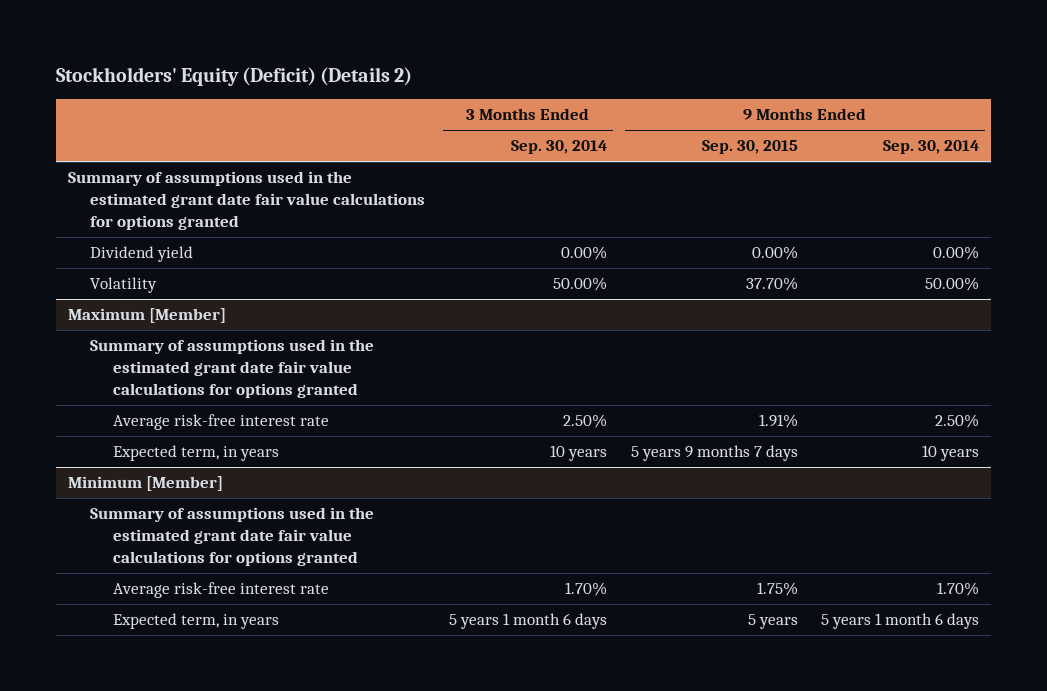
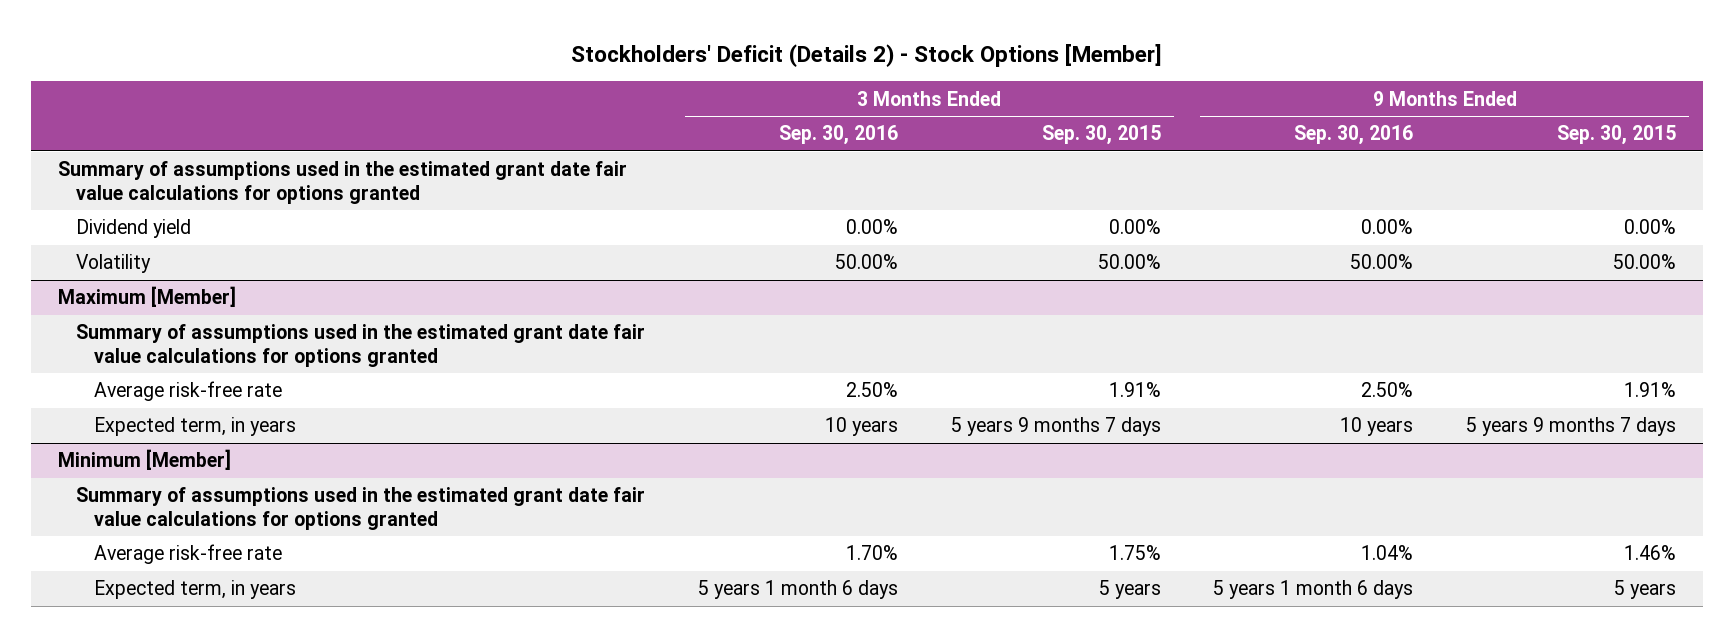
- Stockholders' Equity (Deficit) (Details 2)
+ Stockholders' Deficit (Details 2) - Stock Options [Member]
- | 3 Months Ended Sep. 30, 2014 | 9 Months Ended Sep. 30, 2015 | 9 Months Ended Sep. 30, 2014
+ | 3 Months Ended Sep. 30, 2016 | 3 Months Ended Sep. 30, 2015 | 9 Months Ended Sep. 30, 2016 | 9 Months Ended Sep. 30, 2015
- Volatility | 50.00% | 37.70% | 50.00%
+ Volatility | 50.00% | 50.00% | 50.00% | 50.00%
@ Maximum [Member]
- Average risk-free interest rate | 2.50% | 1.91% | 2.50%
+ Average risk-free rate | 2.50% | 1.91% | 2.50% | 1.91%
@ Minimum [Member]
- Average risk-free interest rate | 1.70% | 1.75% | 1.70%
+ Average risk-free rate | 1.70% | 1.75% | 1.04% | 1.46%

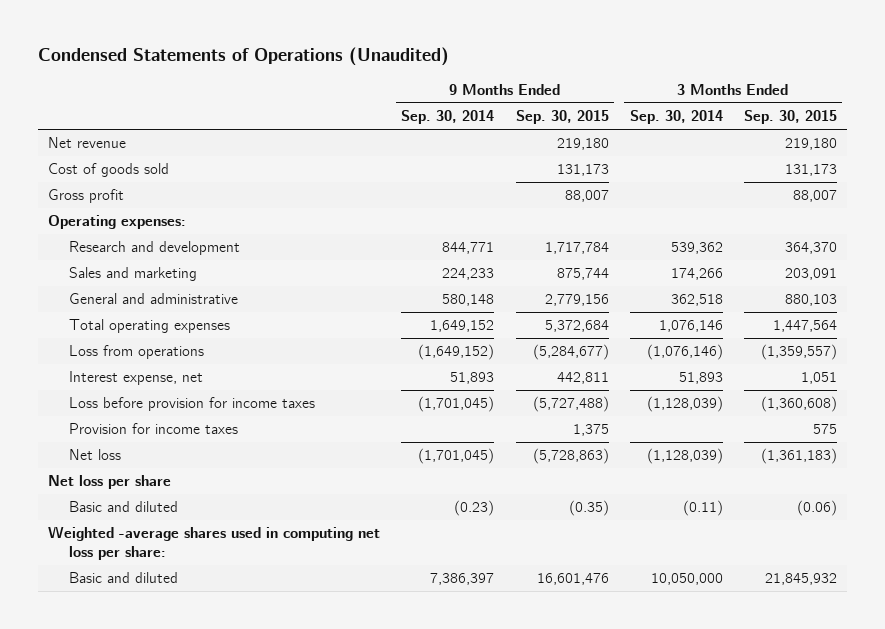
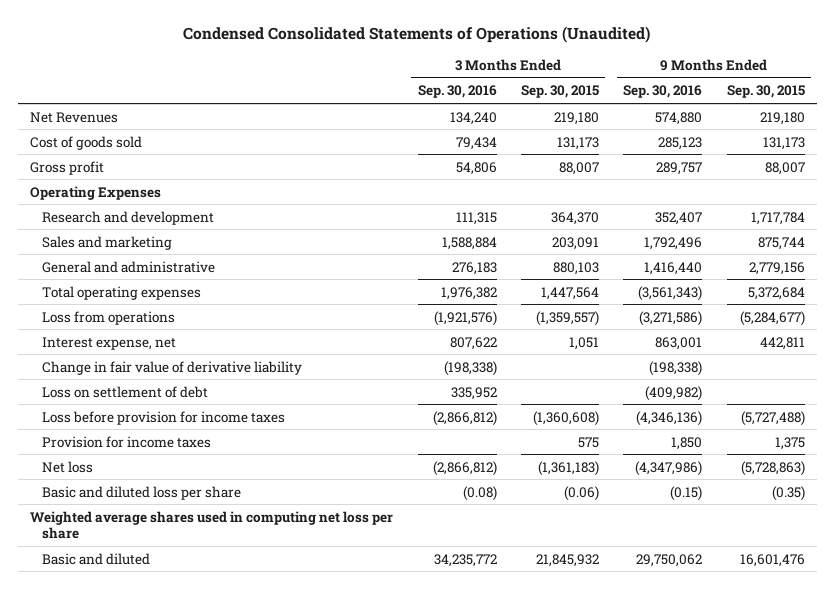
- Condensed Statements of Operations (Unaudited)
+ Condensed Consolidated Statements of Operations (Unaudited)
- | 9 Months Ended Sep. 30, 2014 | 9 Months Ended Sep. 30, 2015 | 3 Months Ended Sep. 30, 2014 | 3 Months Ended Sep. 30, 2015
+ | 3 Months Ended Sep. 30, 2016 | 3 Months Ended Sep. 30, 2015 | 9 Months Ended Sep. 30, 2016 | 9 Months Ended Sep. 30, 2015
- Net revenue | | 219,180 | | 219,180
+ Net Revenues | 134,240 | 219,180 | 574,880 | 219,180
- Operating expenses:
+ Operating Expenses
+ Change in fair value of derivative liability | (198,338) | | (198,338) |
+ Loss on settlement of debt | 335,952 | | (409,982) |
- Net loss per share
- Basic and diluted | (0.23) | (0.35) | (0.11) | (0.06)
- Weighted -average shares used in computing net loss per share:
+ Basic and diluted loss per share | (0.08) | (0.06) | (0.15) | (0.35)
+ Weighted average shares used in computing net loss per share

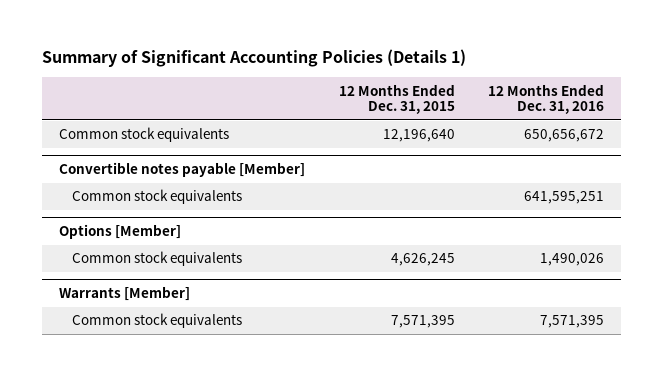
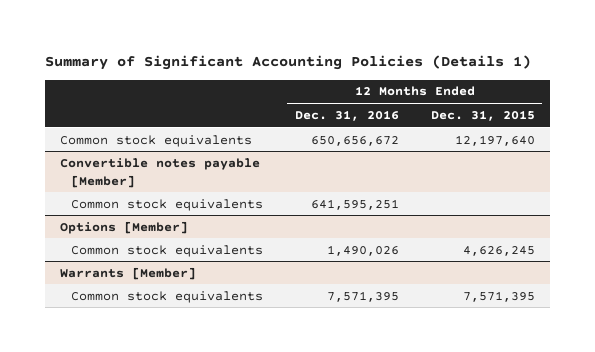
- | 12 Months Ended Dec. 31, 2015 | 12 Months Ended Dec. 31, 2016
+ | 12 Months Ended Dec. 31, 2016 | 12 Months Ended Dec. 31, 2015
- Common stock equivalents | 12,196,640 | 650,656,672
+ Common stock equivalents | 650,656,672 | 12,197,640

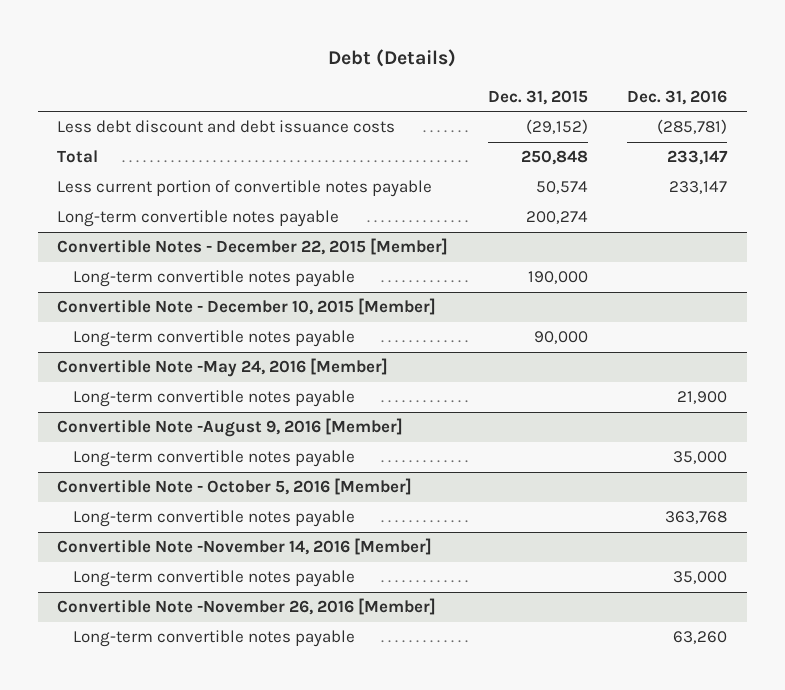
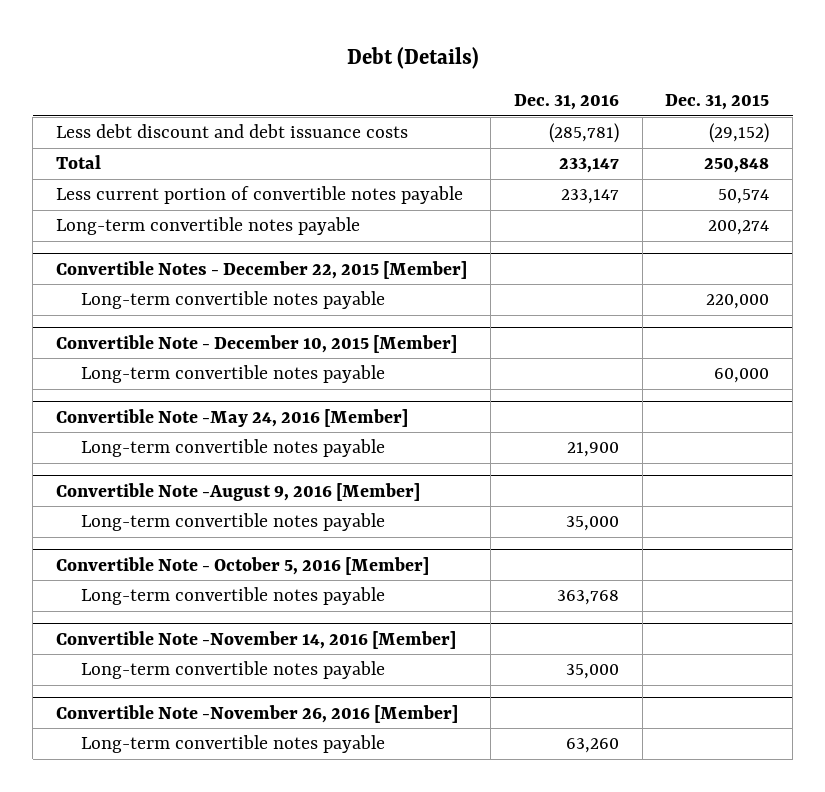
- | Dec. 31, 2015 | Dec. 31, 2016
+ | Dec. 31, 2016 | Dec. 31, 2015
@ Convertible Notes - December 22, 2015 [Member]
- Long-term convertible notes payable | 190,000 |
+ Long-term convertible notes payable | | 220,000
@ Convertible Note - December 10, 2015 [Member]
- Long-term convertible notes payable | 90,000 |
+ Long-term convertible notes payable | | 60,000

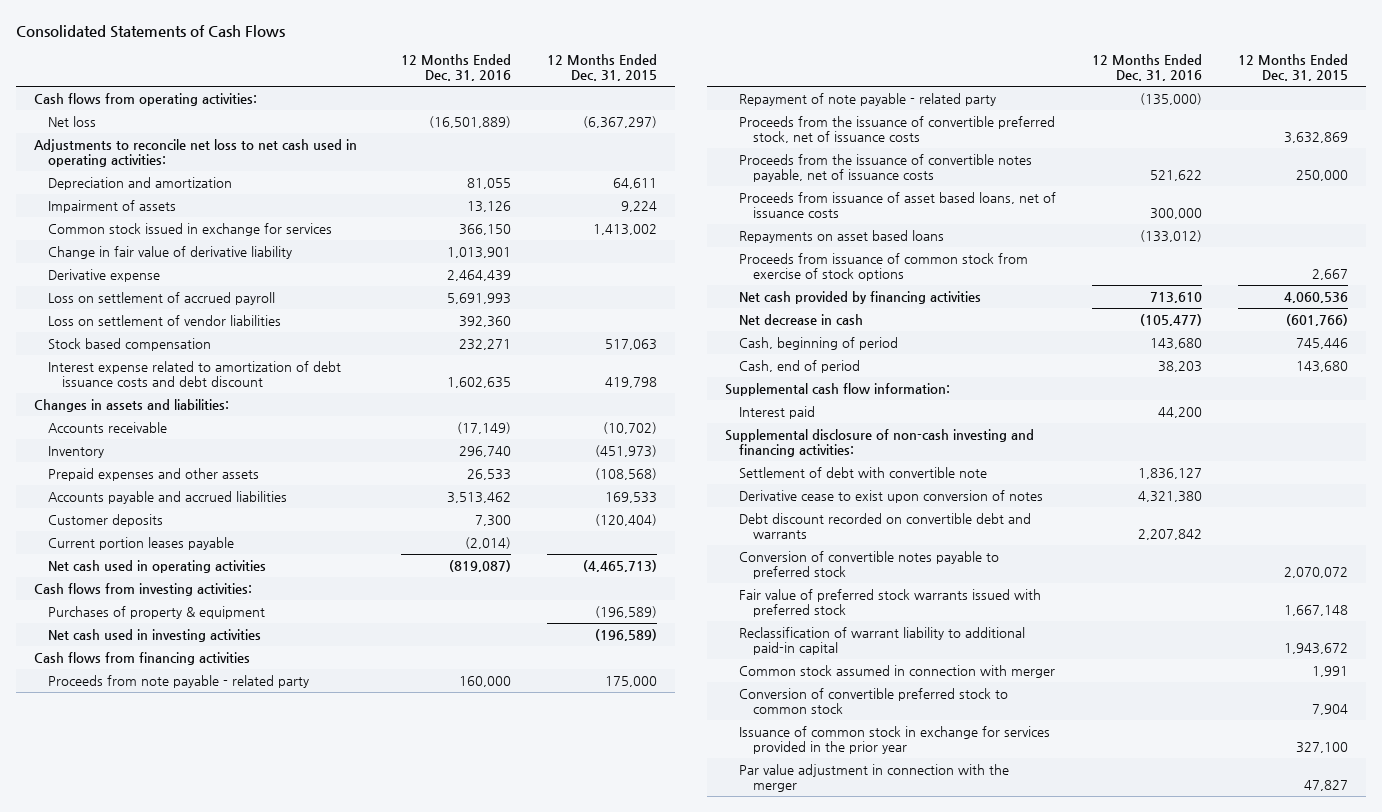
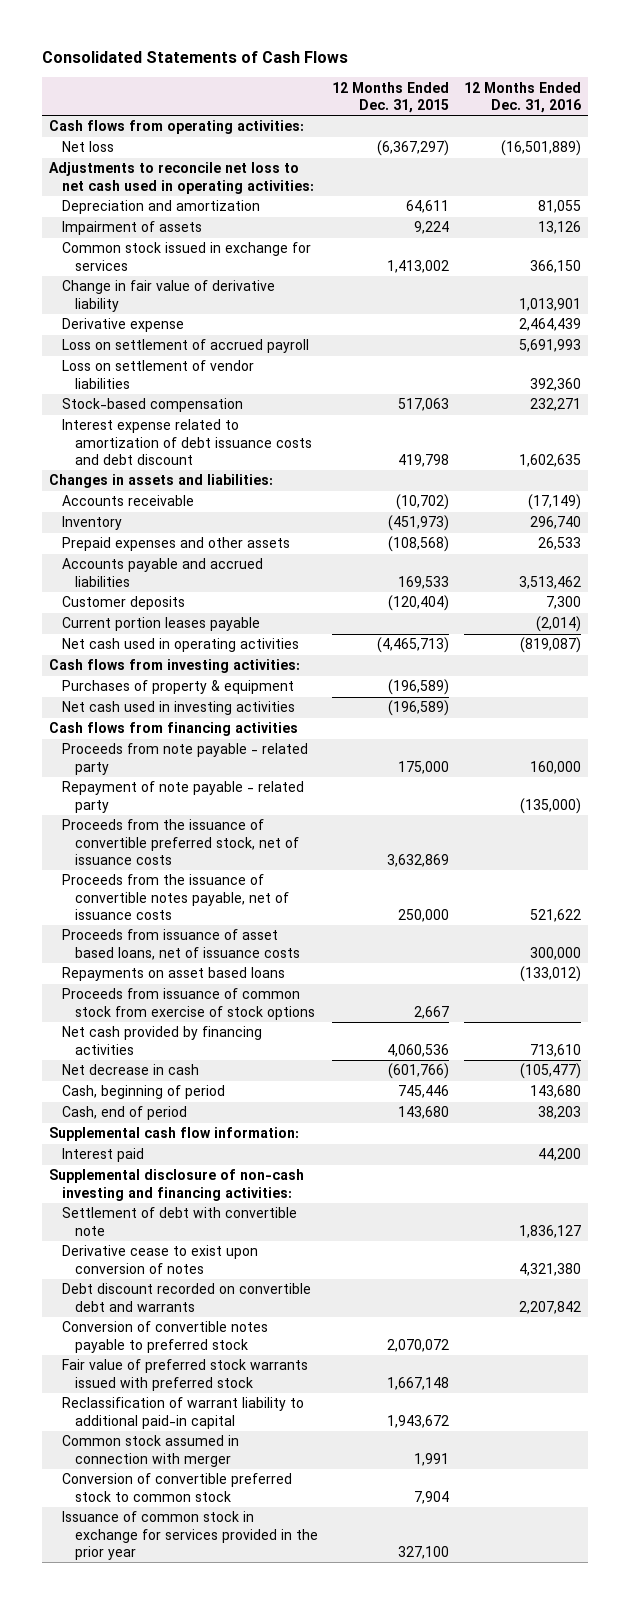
- | 12 Months Ended Dec. 31, 2016 | 12 Months Ended Dec. 31, 2015
+ | 12 Months Ended Dec. 31, 2015 | 12 Months Ended Dec. 31, 2016
- Stock based compensation | 232,271 | 517,063
+ Stock-based compensation | 517,063 | 232,271
- Par value adjustment in connection with the merger | | 47,827

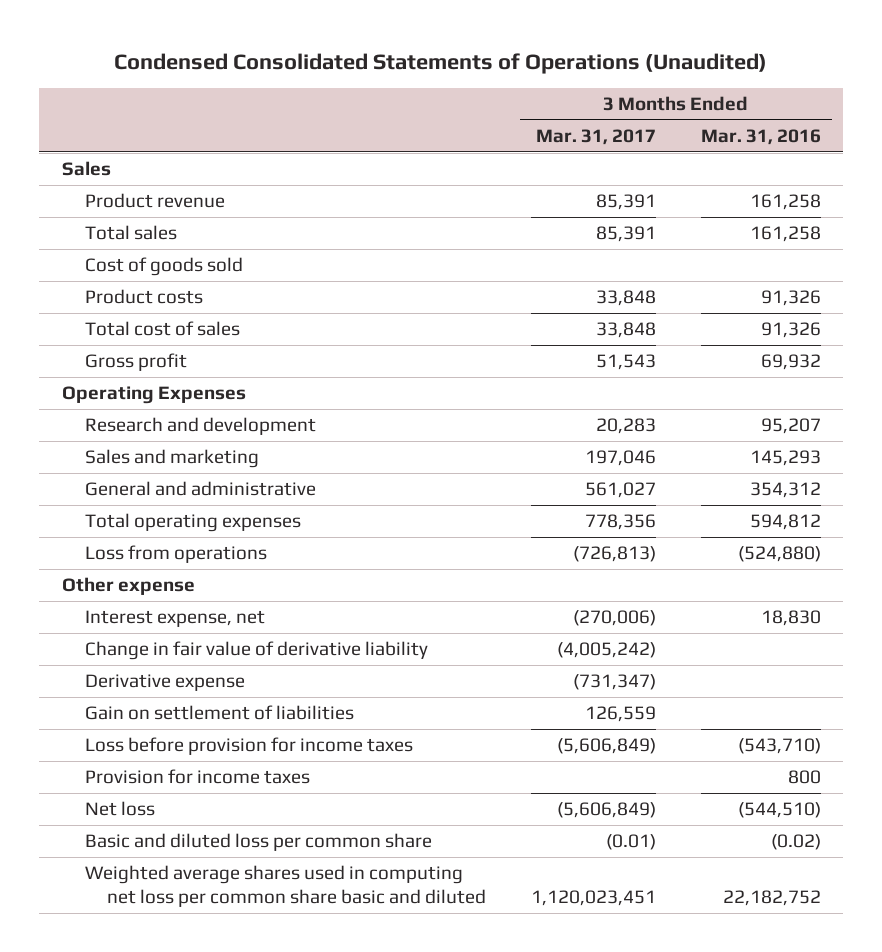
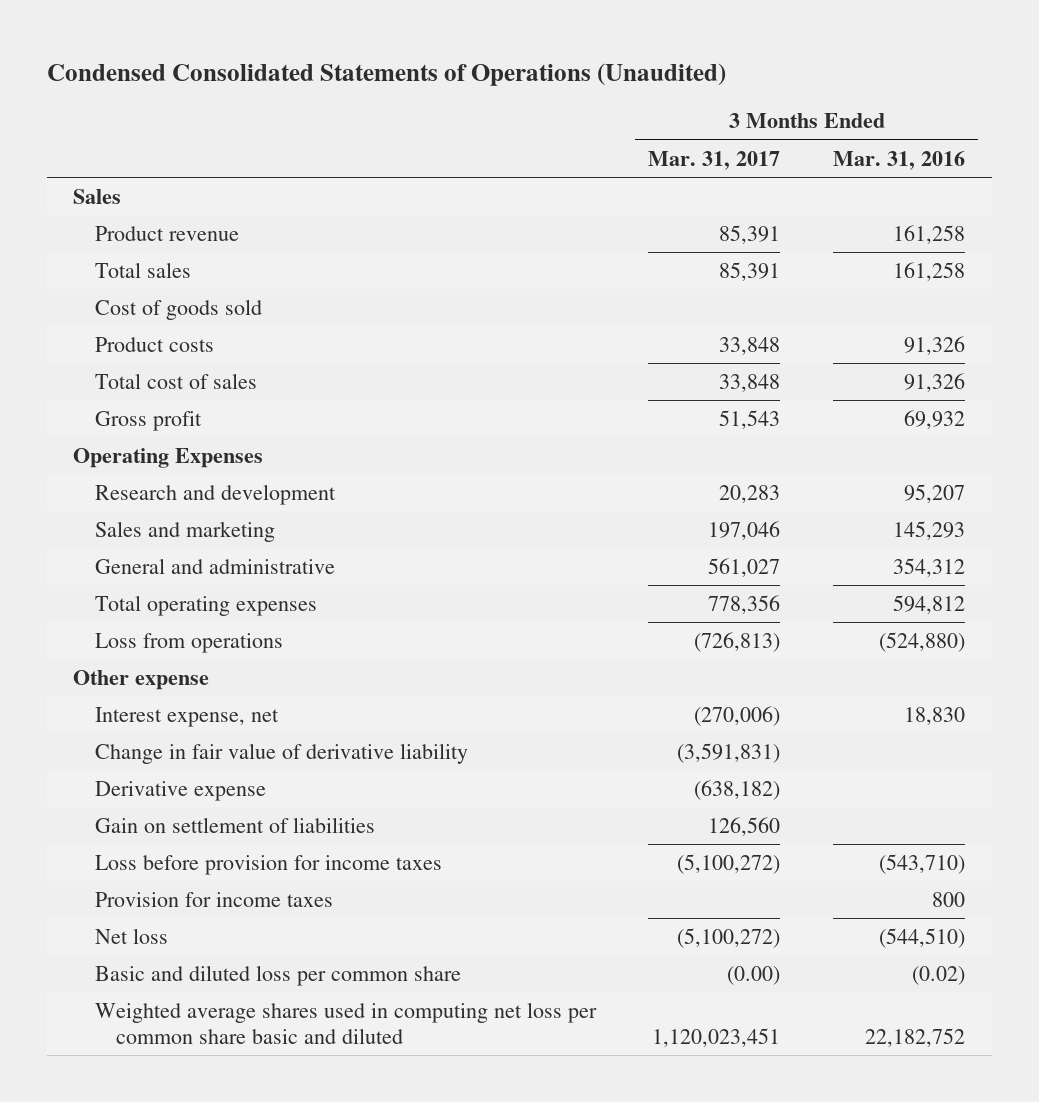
- Change in fair value of derivative liability | (4,005,242) |
- Derivative expense | (731,347) |
- Gain on settlement of liabilities | 126,559 |
- Loss before provision for income taxes | (5,606,849) | (543,710)
+ Change in fair value of derivative liability | (3,591,831) |
+ Derivative expense | (638,182) |
+ Gain on settlement of liabilities | 126,560 |
+ Loss before provision for income taxes | (5,100,272) | (543,710)
- Net loss | (5,606,849) | (544,510)
- Basic and diluted loss per common share | (0.01) | (0.02)
+ Net loss | (5,100,272) | (544,510)
+ Basic and diluted loss per common share | (0.00) | (0.02)

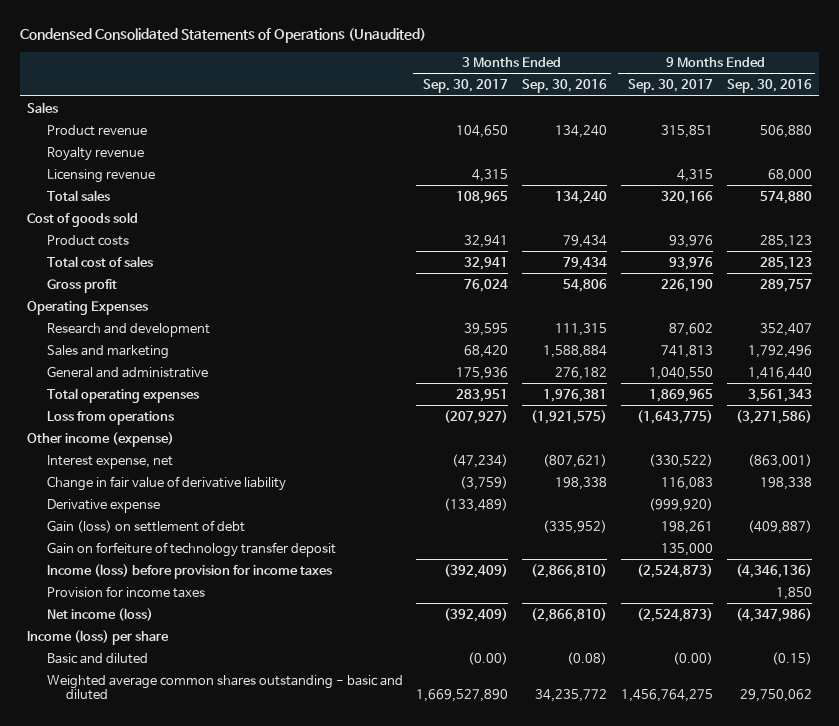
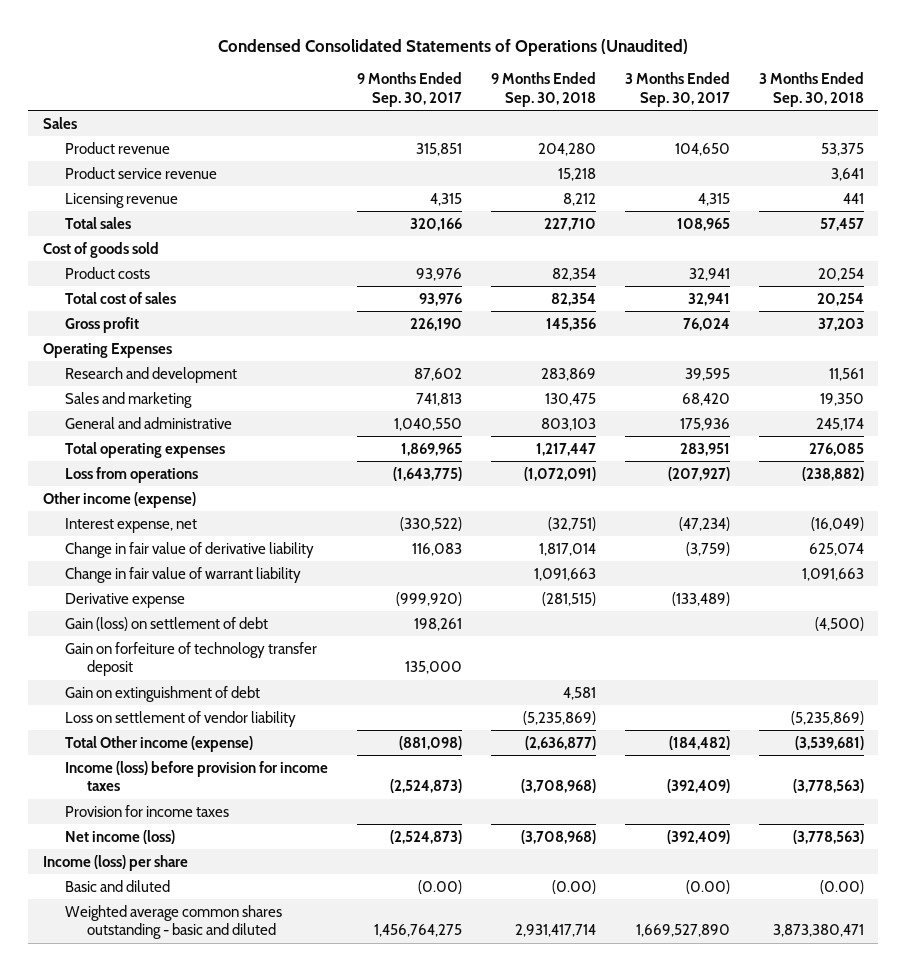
- | 3 Months Ended Sep. 30, 2017 | 3 Months Ended Sep. 30, 2016 | 9 Months Ended Sep. 30, 2017 | 9 Months Ended Sep. 30, 2016
+ | 9 Months Ended Sep. 30, 2017 | 9 Months Ended Sep. 30, 2018 | 3 Months Ended Sep. 30, 2017 | 3 Months Ended Sep. 30, 2018
- Royalty revenue
+ Product service revenue | | 15,218 | | 3,641
+ Change in fair value of warrant liability | | 1,091,663 | | 1,091,663
+ Gain on extinguishment of debt | | 4,581 | |
+ Loss on settlement of vendor liability | | (5,235,869) | | (5,235,869)
+ Total Other income (expense) | (881,098) | (2,636,877) | (184,482) | (3,539,681)

